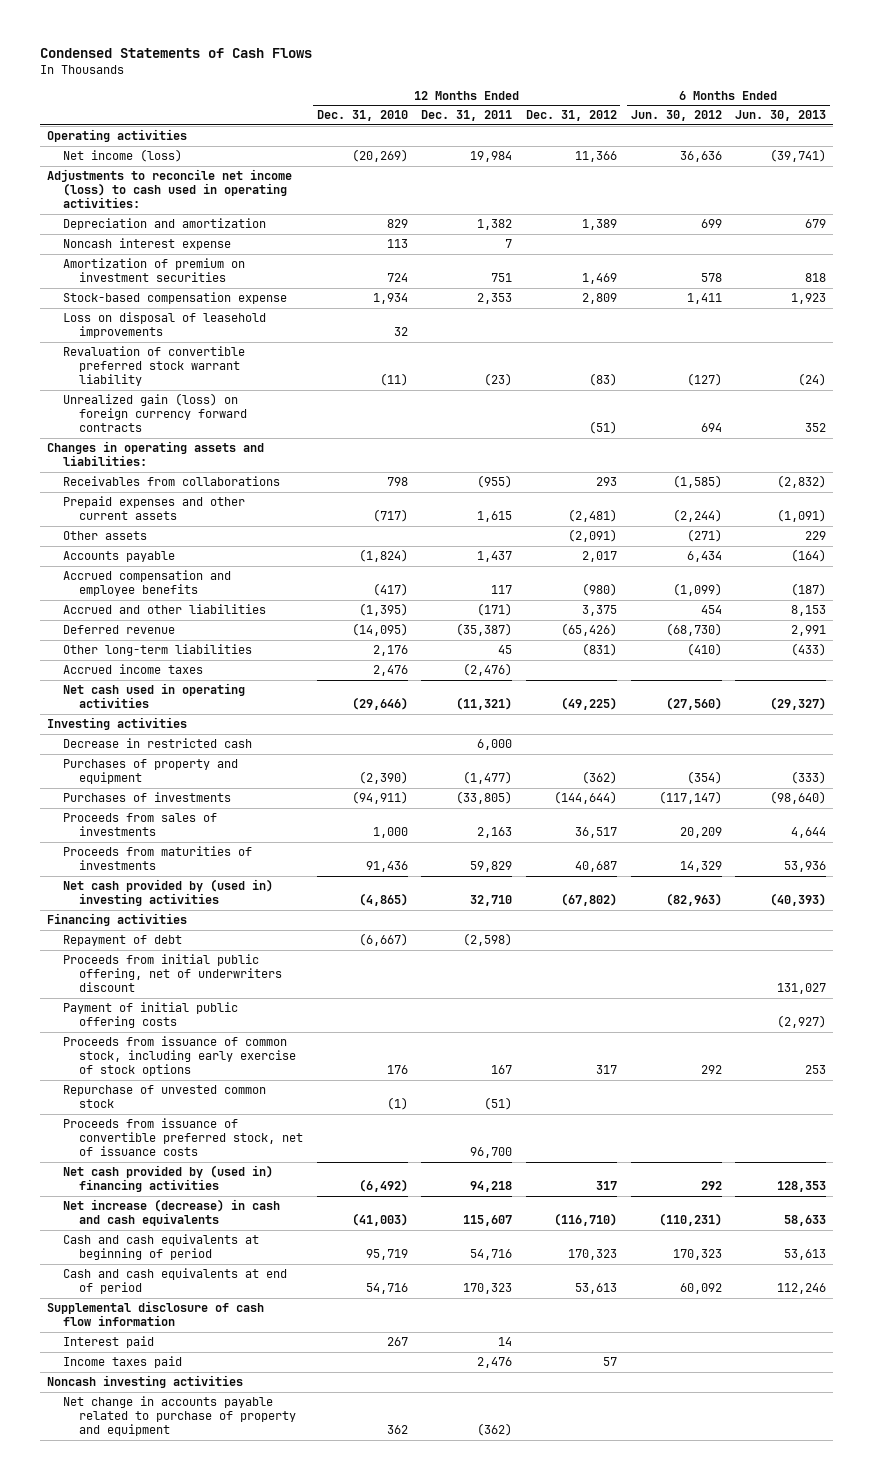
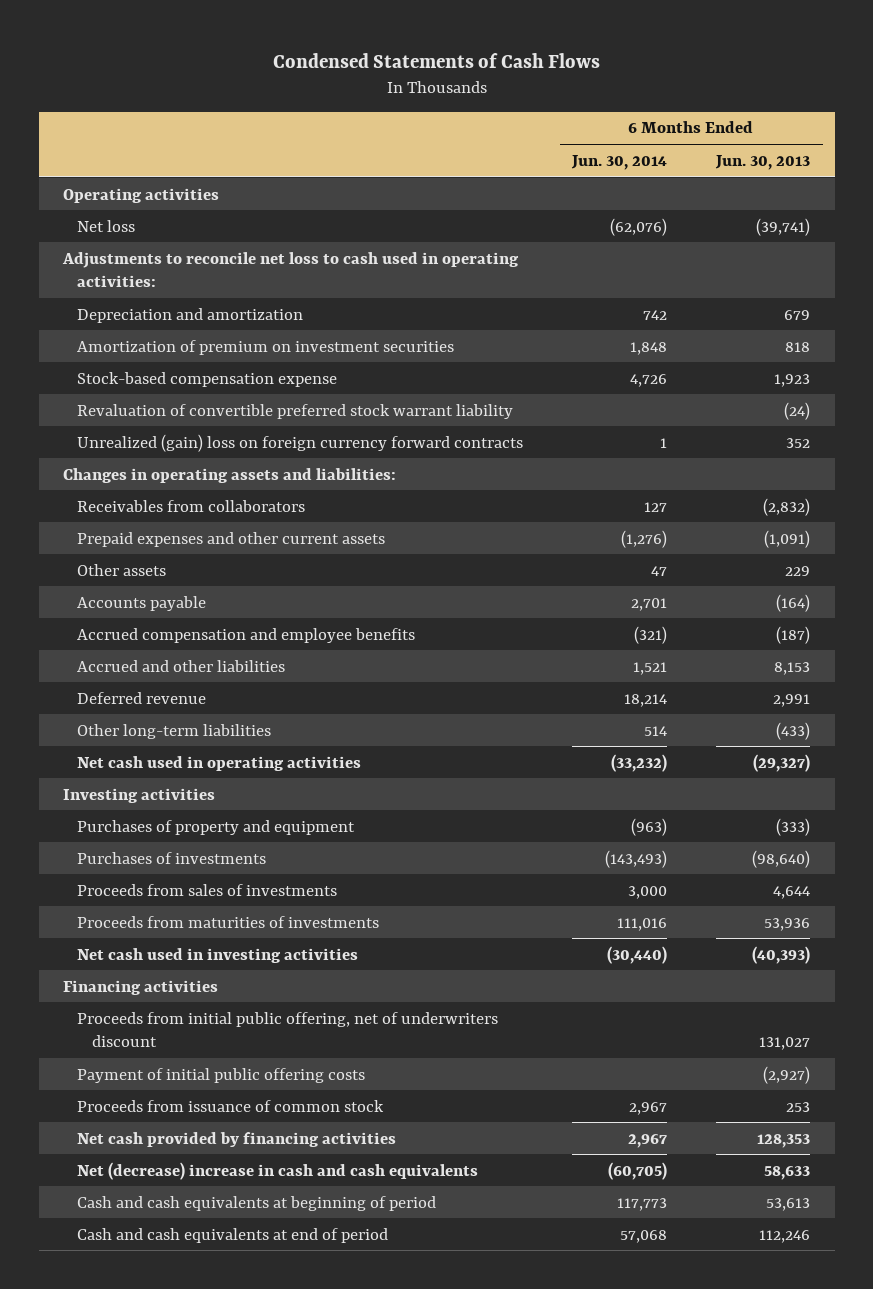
- | 12 Months Ended Dec. 31, 2010 | 12 Months Ended Dec. 31, 2011 | 12 Months Ended Dec. 31, 2012 | 6 Months Ended Jun. 30, 2012 | 6 Months Ended Jun. 30, 2013
+ | 6 Months Ended Jun. 30, 2014 | 6 Months Ended Jun. 30, 2013
- Net income (loss) | (20,269) | 19,984 | 11,366 | 36,636 | (39,741)
- Adjustments to reconcile net income (loss) to cash used in operating activities:
+ Net loss | (62,076) | (39,741)
+ Adjustments to reconcile net loss to cash used in operating activities:
- Noncash interest expense | 113 | 7 | | |
- Loss on disposal of leasehold improvements | 32 | | | |
- Unrealized gain (loss) on foreign currency forward contracts | | | (51) | 694 | 352
+ Unrealized (gain) loss on foreign currency forward contracts | 1 | 352
- Receivables from collaborations | 798 | (955) | 293 | (1,585) | (2,832)
+ Receivables from collaborators | 127 | (2,832)
- Accrued income taxes | 2,476 | (2,476) | | |
- Decrease in restricted cash | | 6,000 | | |
- Net cash provided by (used in) investing activities | (4,865) | 32,710 | (67,802) | (82,963) | (40,393)
+ Net cash used in investing activities | (30,440) | (40,393)
- Repayment of debt | (6,667) | (2,598) | | |
- Proceeds from issuance of common stock, including early exercise of stock options | 176 | 167 | 317 | 292 | 253
- Repurchase of unvested common stock | (1) | (51) | | |
- Proceeds from issuance of convertible preferred stock, net of issuance costs | | 96,700 | | |
- Net cash provided by (used in) financing activities | (6,492) | 94,218 | 317 | 292 | 128,353
- Net increase (decrease) in cash and cash equivalents | (41,003) | 115,607 | (116,710) | (110,231) | 58,633
+ Proceeds from issuance of common stock | 2,967 | 253
+ Net cash provided by financing activities | 2,967 | 128,353
+ Net (decrease) increase in cash and cash equivalents | (60,705) | 58,633
- Supplemental disclosure of cash flow information
- Interest paid | 267 | 14 | | |
- Income taxes paid | | 2,476 | 57 | |
- Noncash investing activities
- Net change in accounts payable related to purchase of property and equipment | 362 | (362) | | |

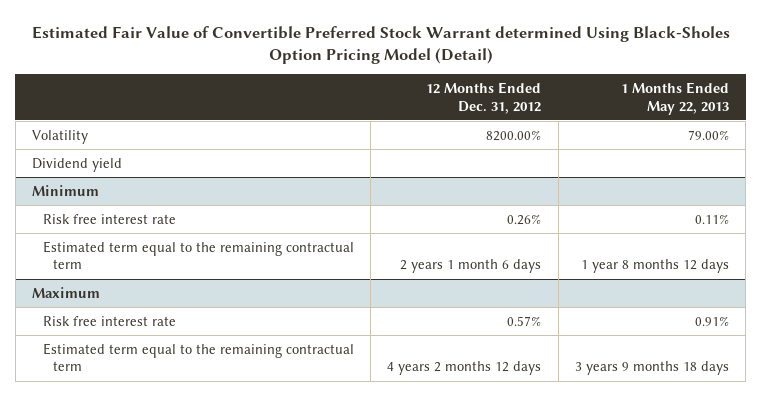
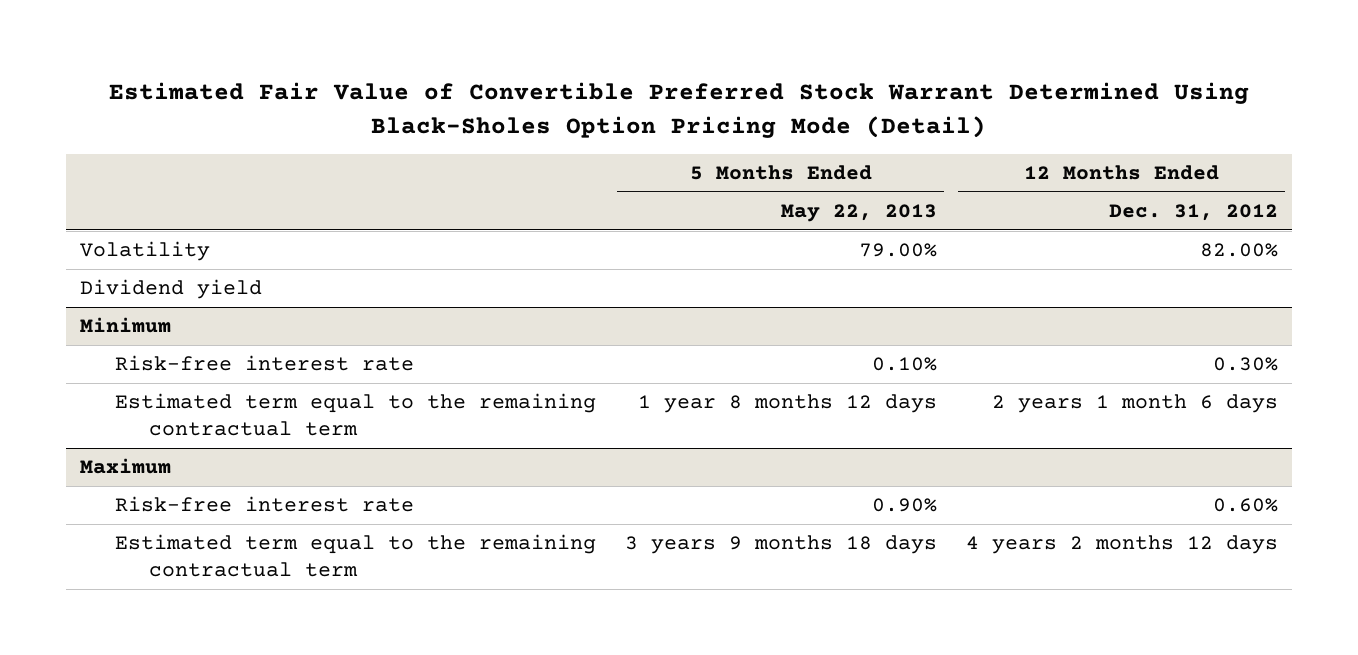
- Estimated Fair Value of Convertible Preferred Stock Warrant determined Using Black-Sholes Option Pricing Model (Detail)
+ Estimated Fair Value of Convertible Preferred Stock Warrant Determined Using Black-Sholes Option Pricing Mode (Detail)
- | 12 Months Ended Dec. 31, 2012 | 1 Months Ended May 22, 2013
+ | 5 Months Ended May 22, 2013 | 12 Months Ended Dec. 31, 2012
- Volatility | 8200.00% | 79.00%
+ Volatility | 79.00% | 82.00%
@ Minimum
- Risk free interest rate | 0.26% | 0.11%
+ Risk-free interest rate | 0.10% | 0.30%
@ Maximum
- Risk free interest rate | 0.57% | 0.91%
+ Risk-free interest rate | 0.90% | 0.60%

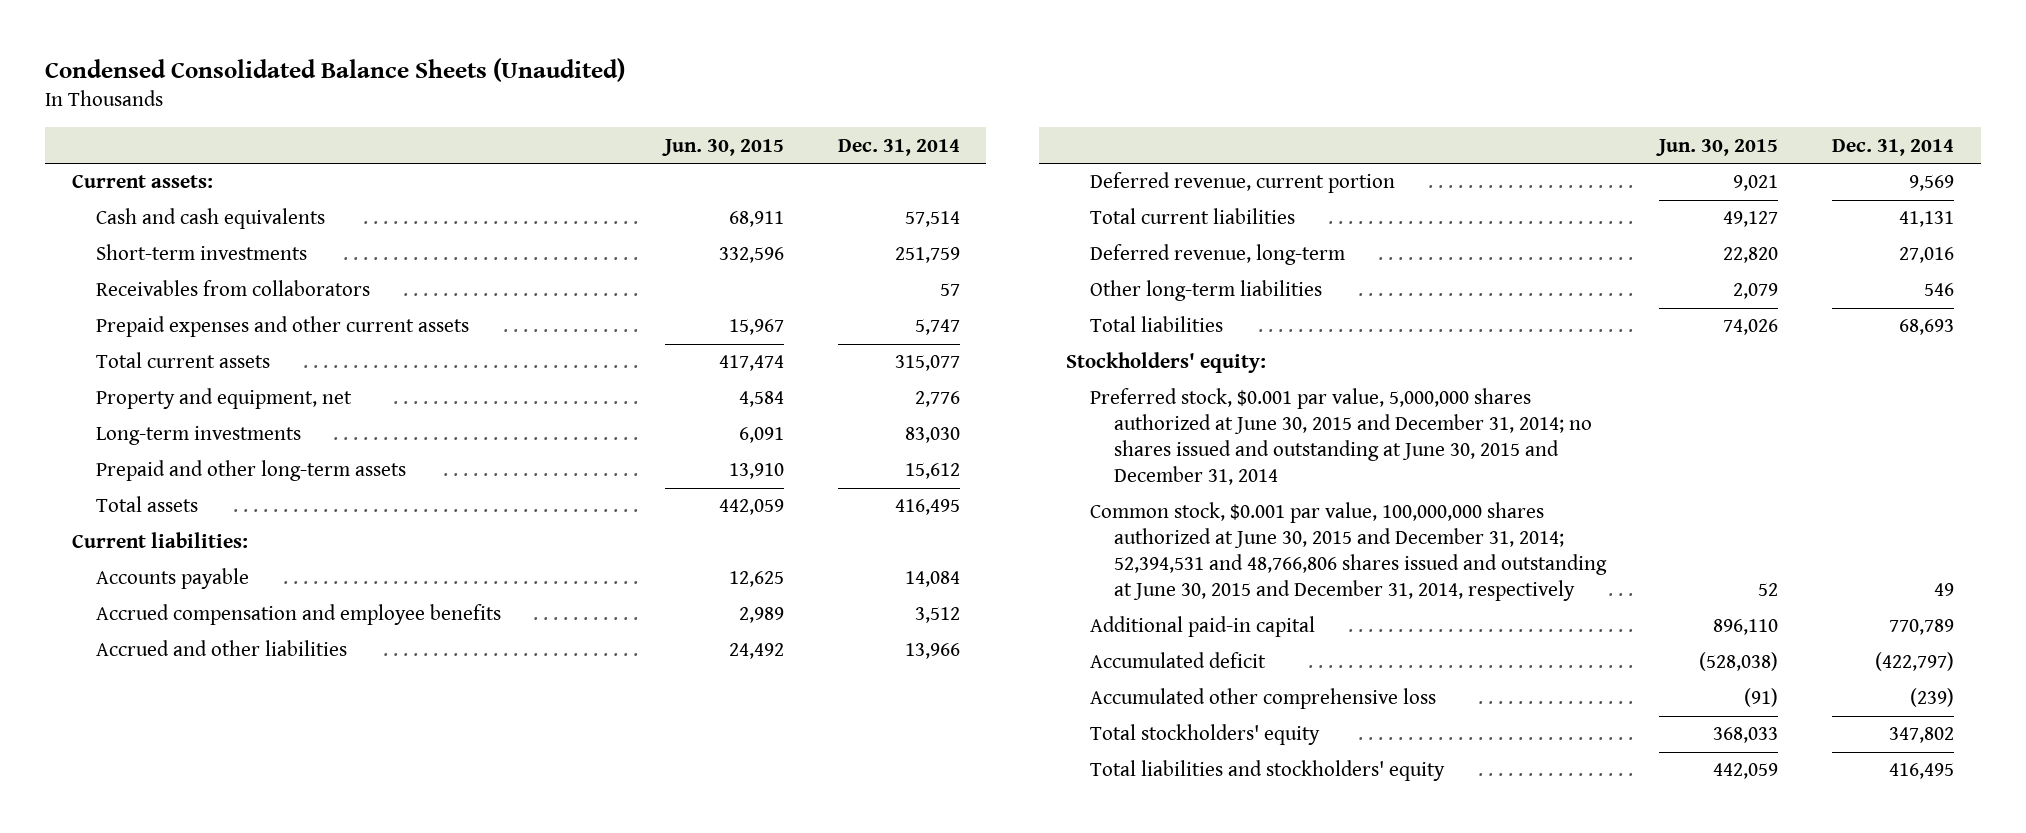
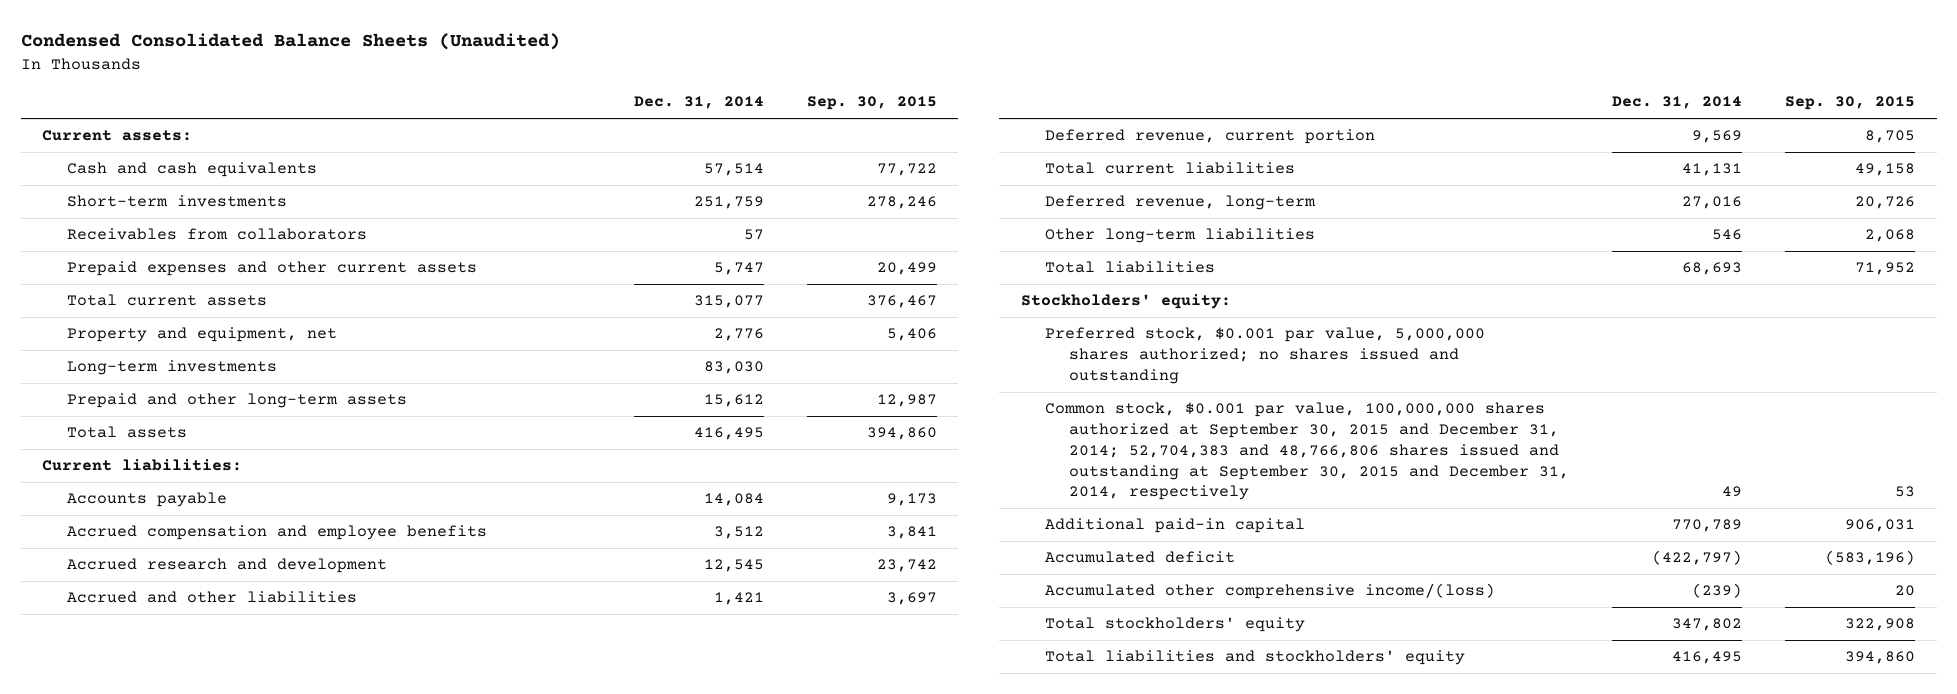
- | Jun. 30, 2015 | Dec. 31, 2014
+ | Dec. 31, 2014 | Sep. 30, 2015
- Accrued and other liabilities | 24,492 | 13,966
+ Accrued research and development | 12,545 | 23,742
+ Accrued and other liabilities | 1,421 | 3,697
- Preferred stock, $0.001 par value, 5,000,000 shares authorized at June 30, 2015 and December 31, 2014; no shares issued and outstanding at June 30, 2015 and December 31, 2014
- Common stock, $0.001 par value, 100,000,000 shares authorized at June 30, 2015 and December 31, 2014; 52,394,531 and 48,766,806 shares issued and outstanding at June 30, 2015 and December 31, 2014, respectively | 52 | 49
+ Preferred stock, $0.001 par value, 5,000,000 shares authorized; no shares issued and outstanding
+ Common stock, $0.001 par value, 100,000,000 shares authorized at September 30, 2015 and December 31, 2014; 52,704,383 and 48,766,806 shares issued and outstanding at September 30, 2015 and December 31, 2014, respectively | 49 | 53
- Accumulated other comprehensive loss | (91) | (239)
+ Accumulated other comprehensive income/(loss) | (239) | 20

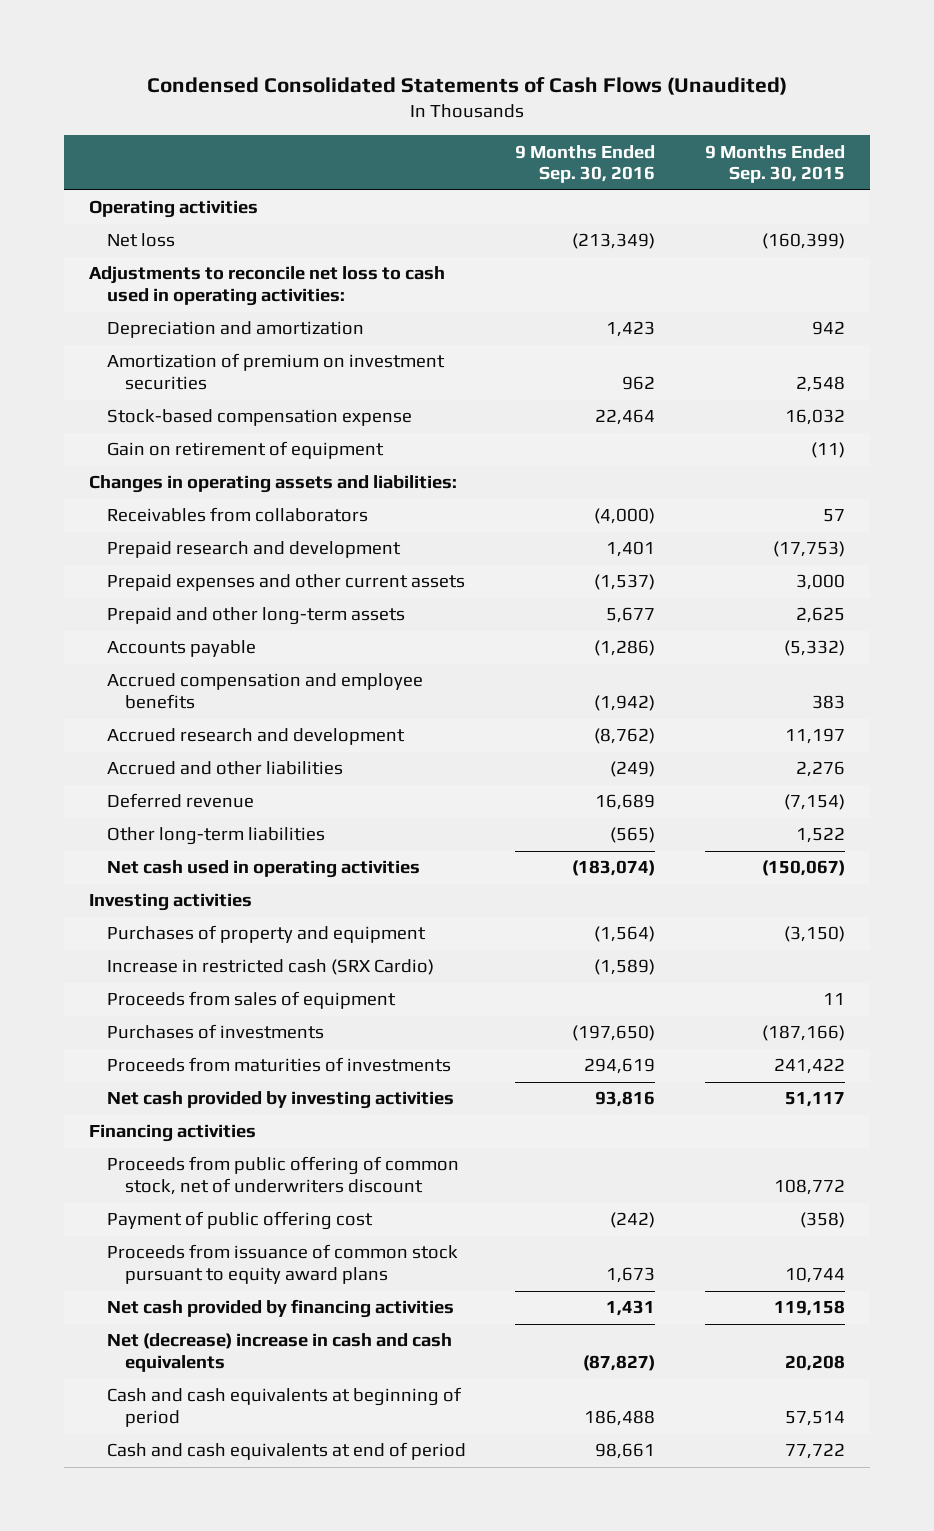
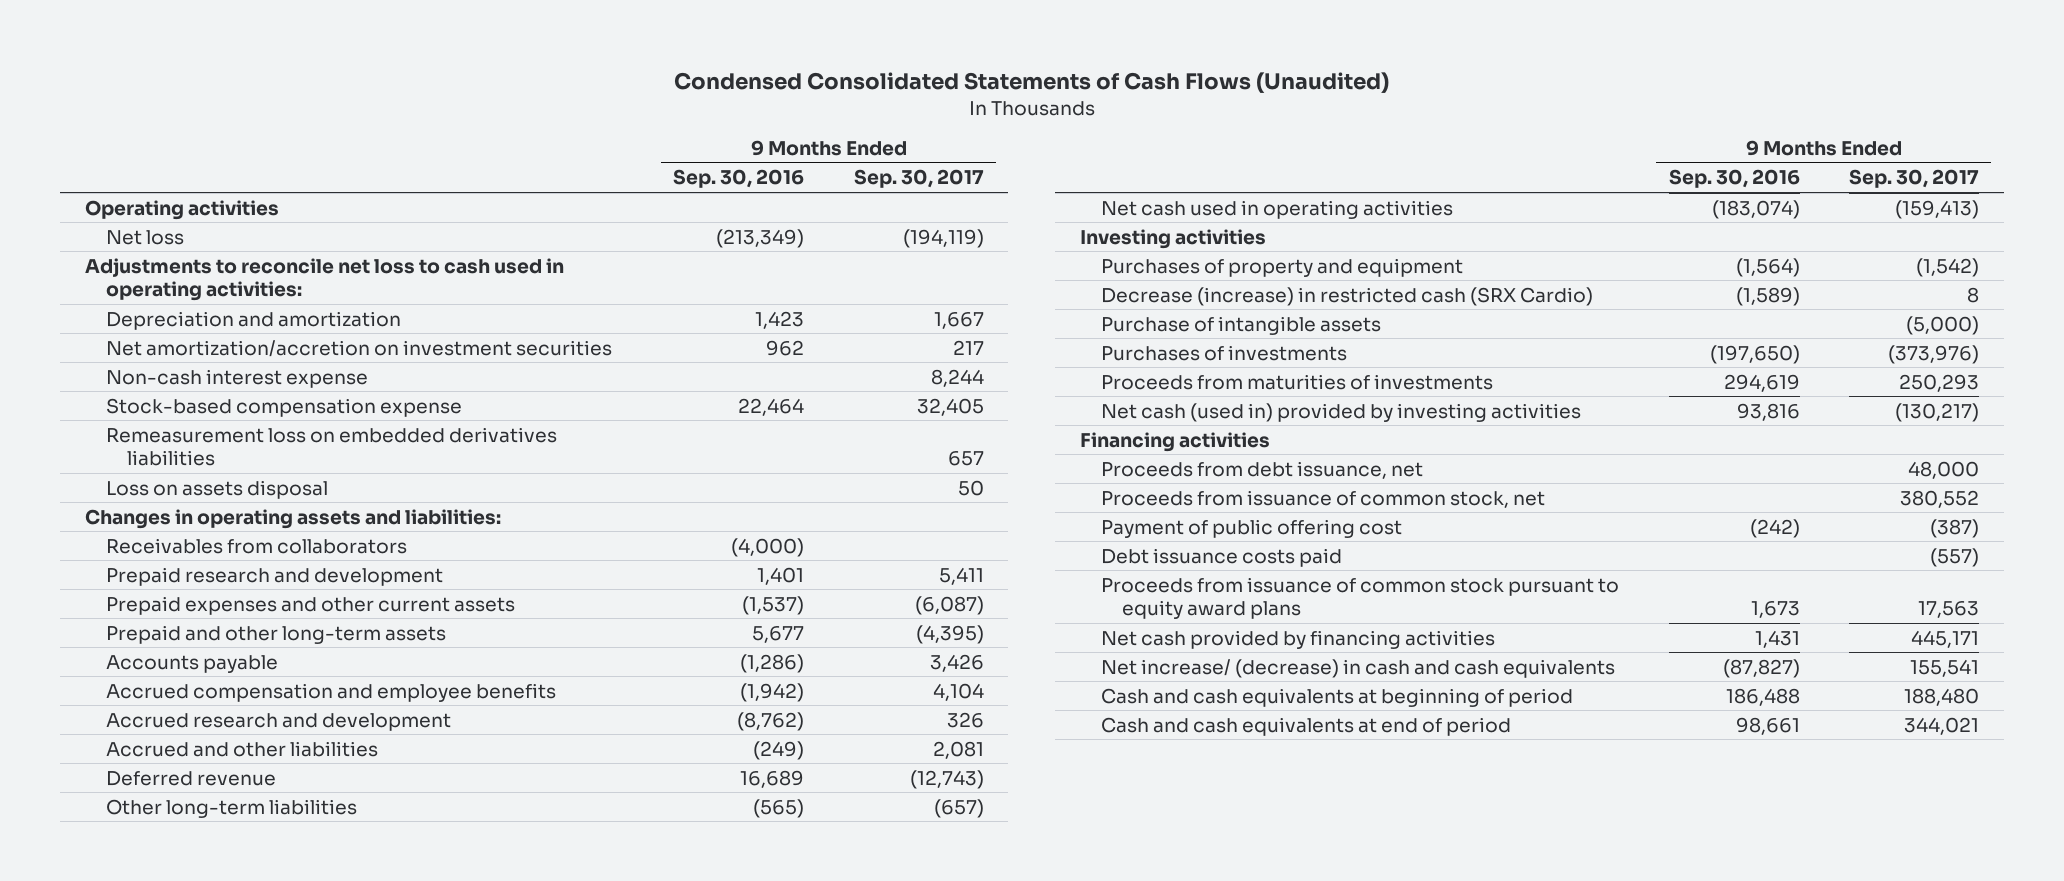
- | 9 Months Ended Sep. 30, 2016 | 9 Months Ended Sep. 30, 2015
+ | 9 Months Ended Sep. 30, 2016 | 9 Months Ended Sep. 30, 2017
- Amortization of premium on investment securities | 962 | 2,548
+ Net amortization/accretion on investment securities | 962 | 217
+ Non-cash interest expense | | 8,244
- Gain on retirement of equipment | | (11)
+ Remeasurement loss on embedded derivatives liabilities | | 657
+ Loss on assets disposal | | 50
- Increase in restricted cash (SRX Cardio) | (1,589) |
- Proceeds from sales of equipment | | 11
+ Decrease (increase) in restricted cash (SRX Cardio) | (1,589) | 8
+ Purchase of intangible assets | | (5,000)
- Net cash provided by investing activities | 93,816 | 51,117
+ Net cash (used in) provided by investing activities | 93,816 | (130,217)
- Proceeds from public offering of common stock, net of underwriters discount | | 108,772
+ Proceeds from debt issuance, net | | 48,000
+ Proceeds from issuance of common stock, net | | 380,552
+ Debt issuance costs paid | | (557)
- Net (decrease) increase in cash and cash equivalents | (87,827) | 20,208
+ Net increase/ (decrease) in cash and cash equivalents | (87,827) | 155,541

